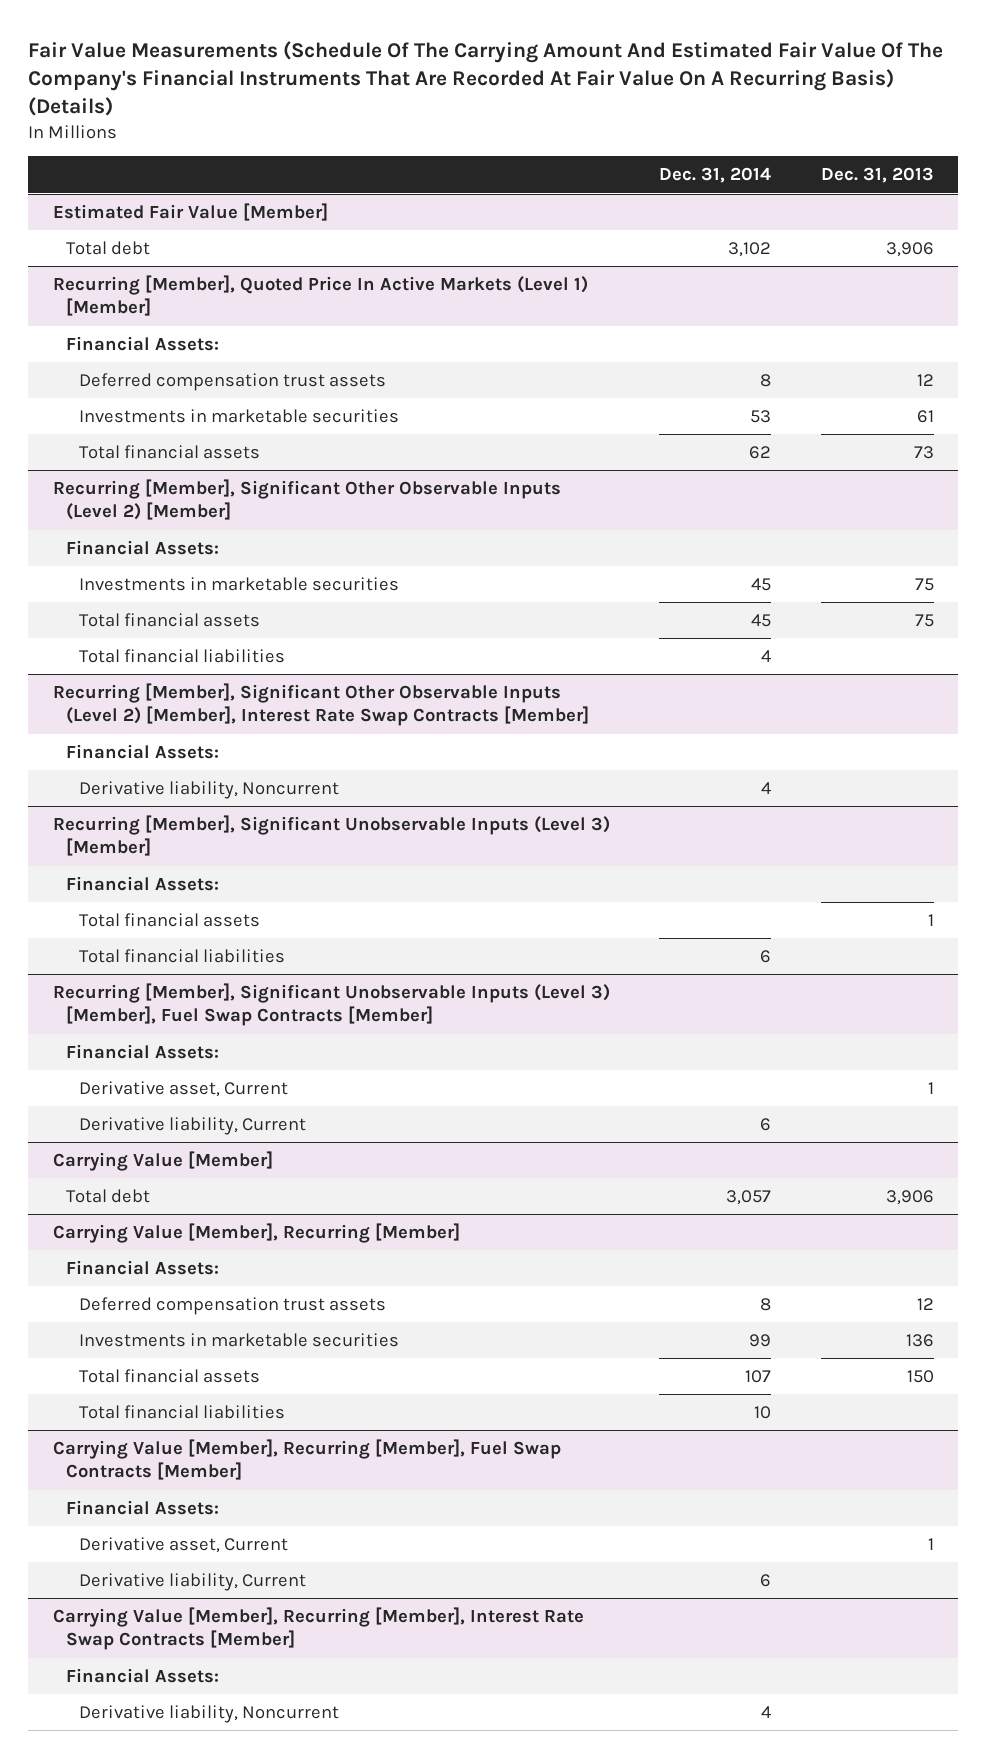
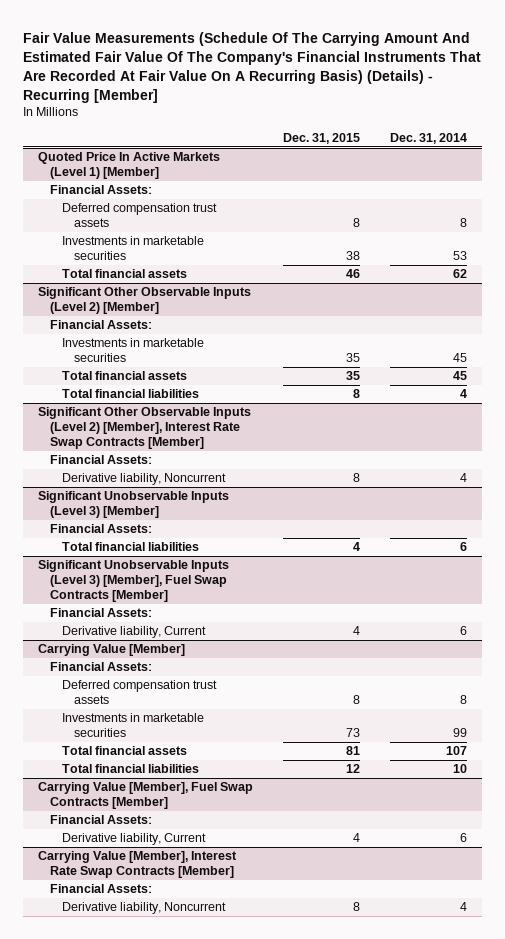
- Fair Value Measurements (Schedule Of The Carrying Amount And Estimated Fair Value Of The Company's Financial Instruments That Are Recorded At Fair Value On A Recurring Basis) (Details)
+ Fair Value Measurements (Schedule Of The Carrying Amount And Estimated Fair Value Of The Company's Financial Instruments That Are Recorded At Fair Value On A Recurring Basis) (Details) - Recurring [Member]
- | Dec. 31, 2014 | Dec. 31, 2013
+ | Dec. 31, 2015 | Dec. 31, 2014
- Estimated Fair Value [Member]
- Total debt | 3,102 | 3,906
- Recurring [Member], Quoted Price In Active Markets (Level 1) [Member]
+ Quoted Price In Active Markets (Level 1) [Member]
- Recurring [Member], Significant Other Observable Inputs (Level 2) [Member]
+ Significant Other Observable Inputs (Level 2) [Member]
- Recurring [Member], Significant Other Observable Inputs (Level 2) [Member], Interest Rate Swap Contracts [Member]
+ Significant Other Observable Inputs (Level 2) [Member], Interest Rate Swap Contracts [Member]
- Recurring [Member], Significant Unobservable Inputs (Level 3) [Member]
+ Significant Unobservable Inputs (Level 3) [Member]
- Total financial assets | | 1
- Recurring [Member], Significant Unobservable Inputs (Level 3) [Member], Fuel Swap Contracts [Member]
+ Significant Unobservable Inputs (Level 3) [Member], Fuel Swap Contracts [Member]
- Derivative asset, Current | | 1
@ Carrying Value [Member]
- Total debt | 3,057 | 3,906
- Carrying Value [Member], Recurring [Member]
- Carrying Value [Member], Recurring [Member], Fuel Swap Contracts [Member]
+ Carrying Value [Member], Fuel Swap Contracts [Member]
- Derivative asset, Current | | 1
- Carrying Value [Member], Recurring [Member], Interest Rate Swap Contracts [Member]
+ Carrying Value [Member], Interest Rate Swap Contracts [Member]

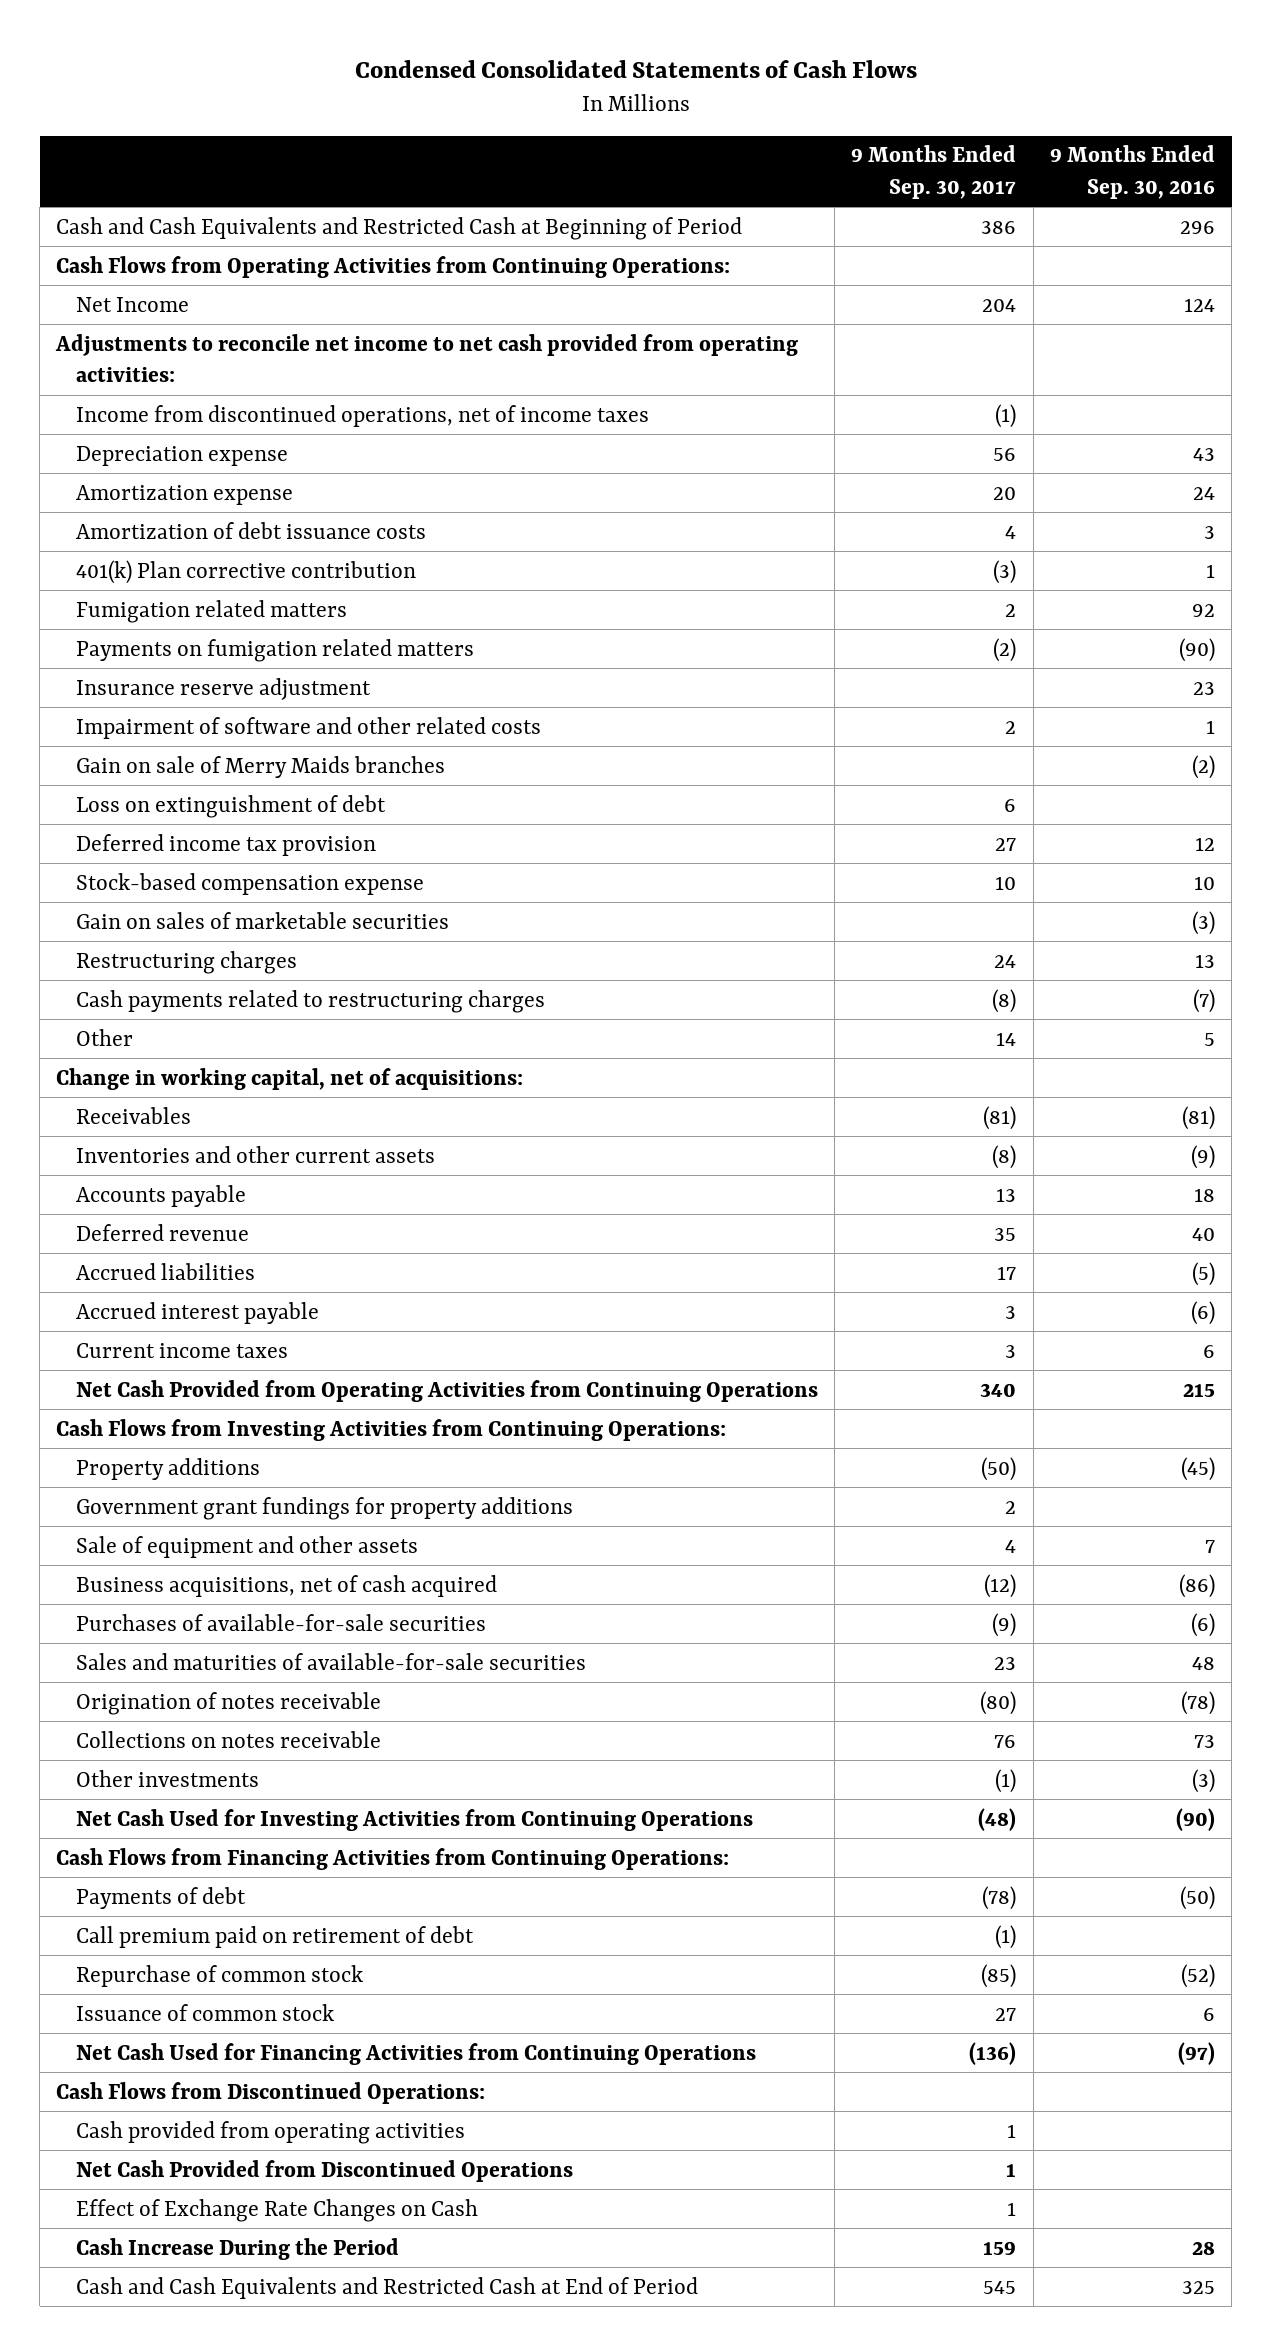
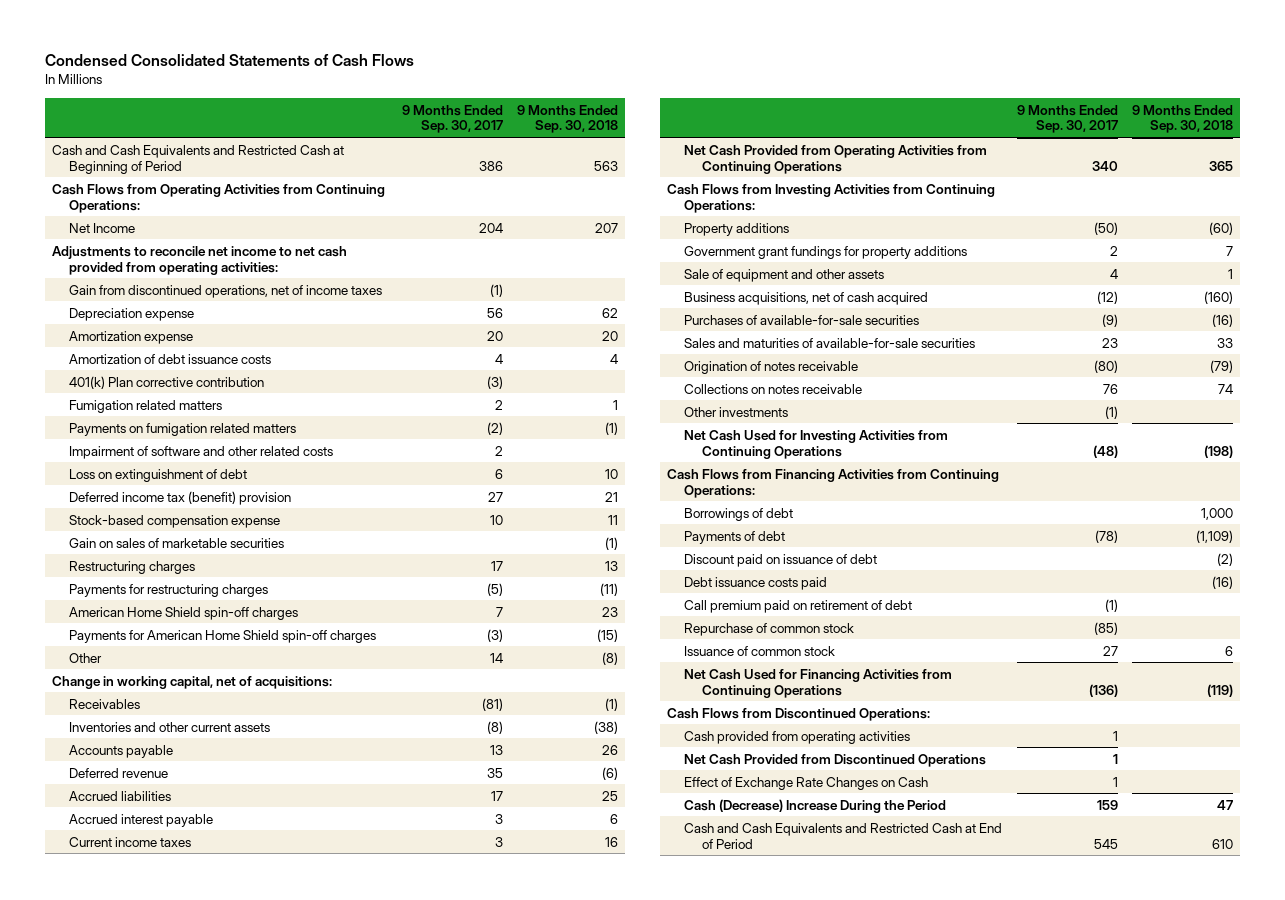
- | 9 Months Ended Sep. 30, 2017 | 9 Months Ended Sep. 30, 2016
+ | 9 Months Ended Sep. 30, 2017 | 9 Months Ended Sep. 30, 2018
- Income from discontinued operations, net of income taxes | (1) |
+ Gain from discontinued operations, net of income taxes | (1) |
- Insurance reserve adjustment | | 23
- Gain on sale of Merry Maids branches | | (2)
- Deferred income tax provision | 27 | 12
+ Deferred income tax (benefit) provision | 27 | 21
- Restructuring charges | 24 | 13
- Cash payments related to restructuring charges | (8) | (7)
+ Restructuring charges | 17 | 13
+ Payments for restructuring charges | (5) | (11)
+ American Home Shield spin-off charges | 7 | 23
+ Payments for American Home Shield spin-off charges | (3) | (15)
+ Borrowings of debt | | 1,000
+ Discount paid on issuance of debt | | (2)
+ Debt issuance costs paid | | (16)
- Cash Increase During the Period | 159 | 28
+ Cash (Decrease) Increase During the Period | 159 | 47

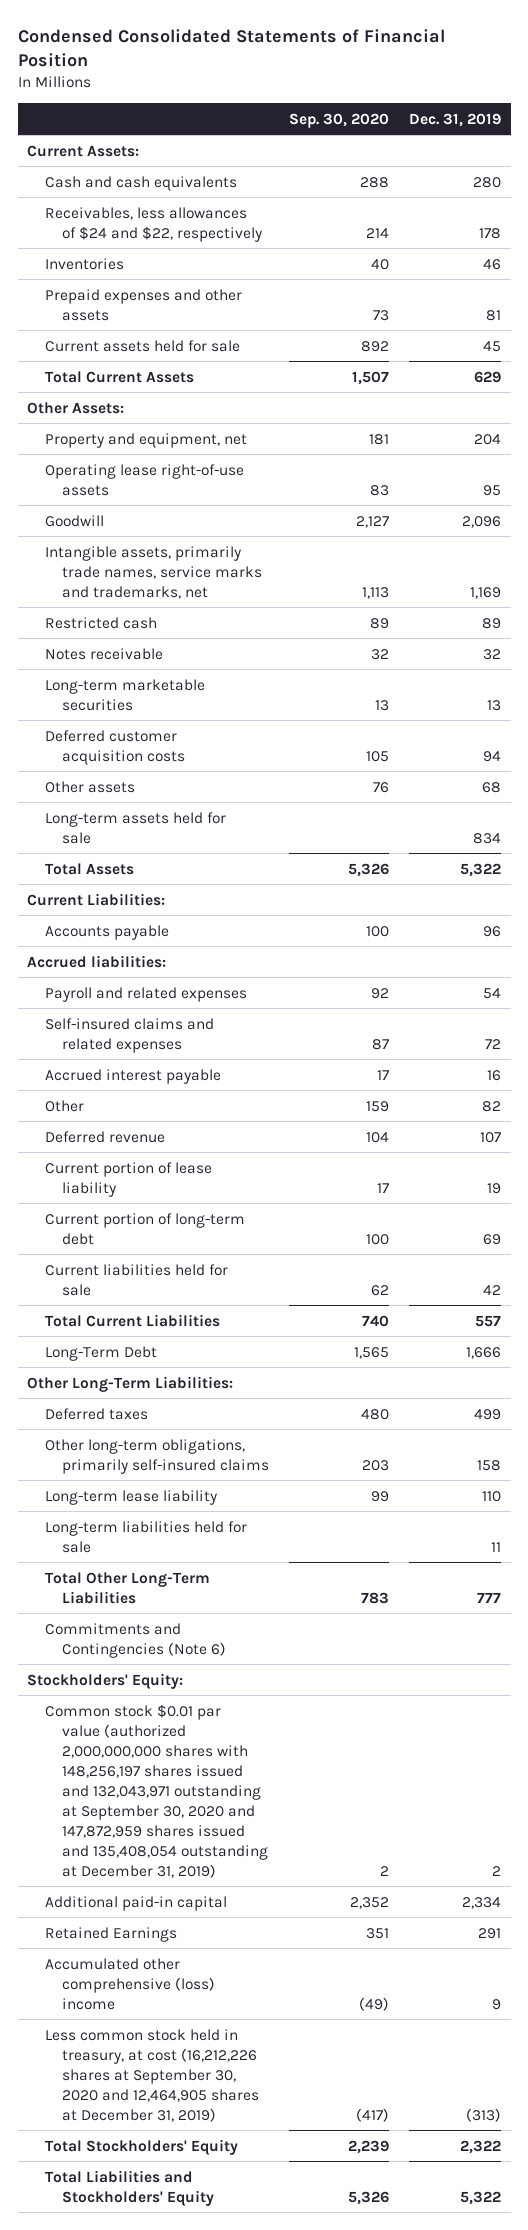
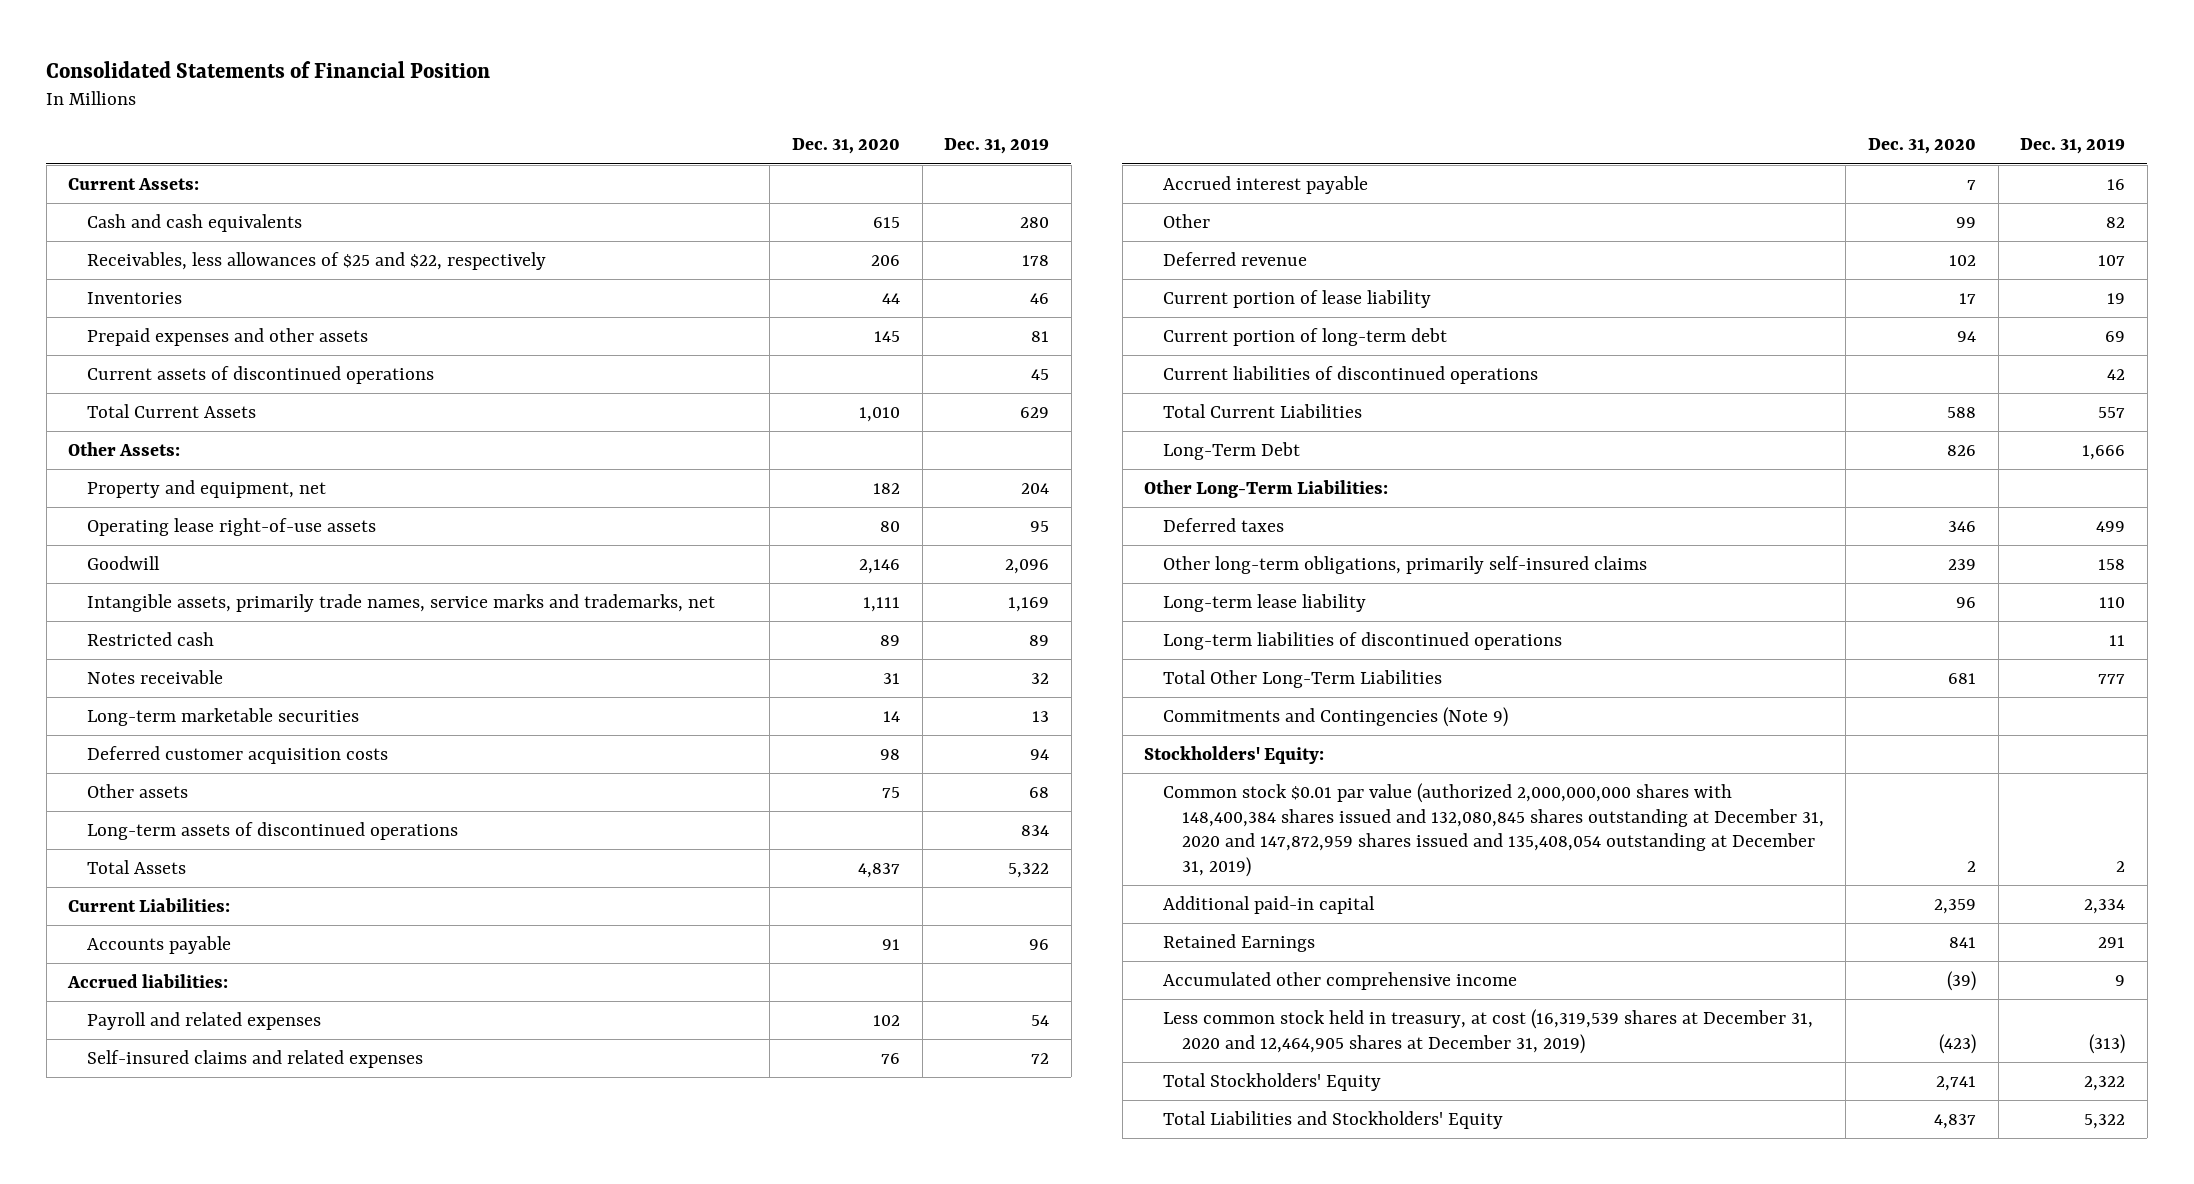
- Condensed Consolidated Statements of Financial Position
+ Consolidated Statements of Financial Position
- | Sep. 30, 2020 | Dec. 31, 2019
+ | Dec. 31, 2020 | Dec. 31, 2019
- Receivables, less allowances of $24 and $22, respectively | 214 | 178
+ Receivables, less allowances of $25 and $22, respectively | 206 | 178
- Current assets held for sale | 892 | 45
+ Current assets of discontinued operations | | 45
- Long-term assets held for sale | | 834
+ Long-term assets of discontinued operations | | 834
- Current liabilities held for sale | 62 | 42
+ Current liabilities of discontinued operations | | 42
- Long-term liabilities held for sale | | 11
+ Long-term liabilities of discontinued operations | | 11
- Commitments and Contingencies (Note 6)
+ Commitments and Contingencies (Note 9)
- Common stock $0.01 par value (authorized 2,000,000,000 shares with 148,256,197 shares issued and 132,043,971 outstanding at September 30, 2020 and 147,872,959 shares issued and 135,408,054 outstanding at December 31, 2019) | 2 | 2
+ Common stock $0.01 par value (authorized 2,000,000,000 shares with 148,400,384 shares issued and 132,080,845 shares outstanding at December 31, 2020 and 147,872,959 shares issued and 135,408,054 outstanding at December 31, 2019) | 2 | 2
- Accumulated other comprehensive (loss) income | (49) | 9
- Less common stock held in treasury, at cost (16,212,226 shares at September 30, 2020 and 12,464,905 shares at December 31, 2019) | (417) | (313)
+ Accumulated other comprehensive income | (39) | 9
+ Less common stock held in treasury, at cost (16,319,539 shares at December 31, 2020 and 12,464,905 shares at December 31, 2019) | (423) | (313)

